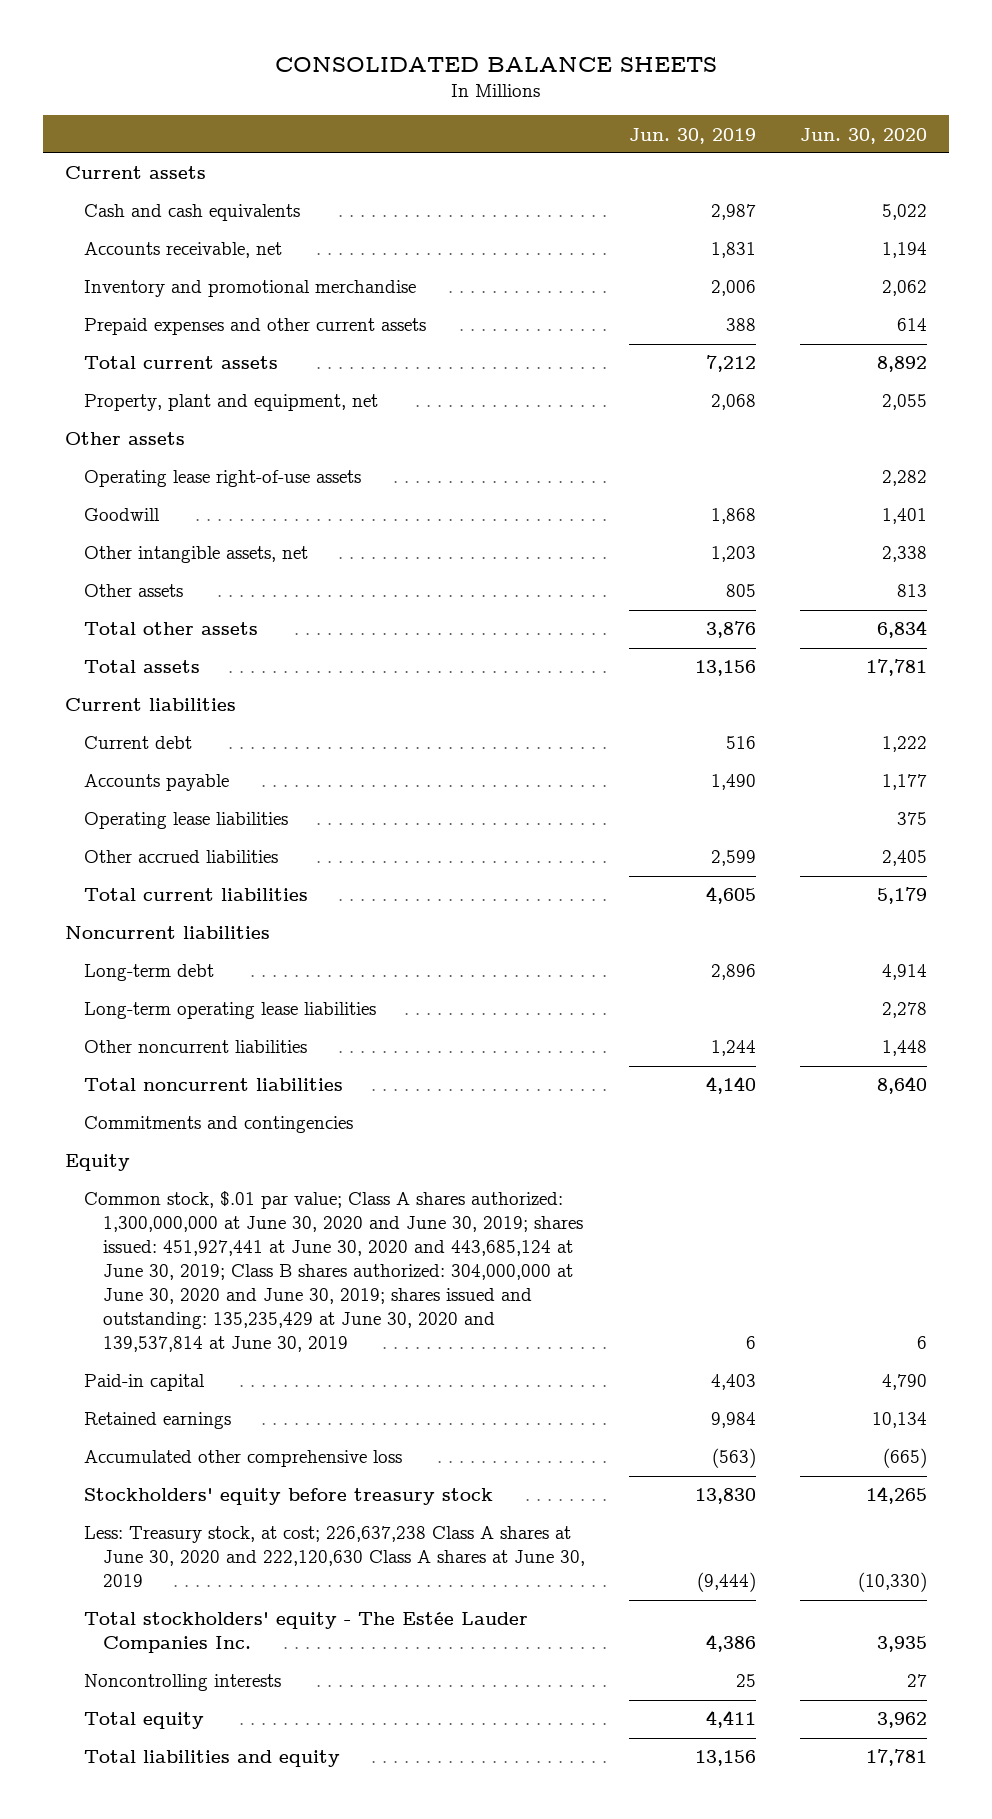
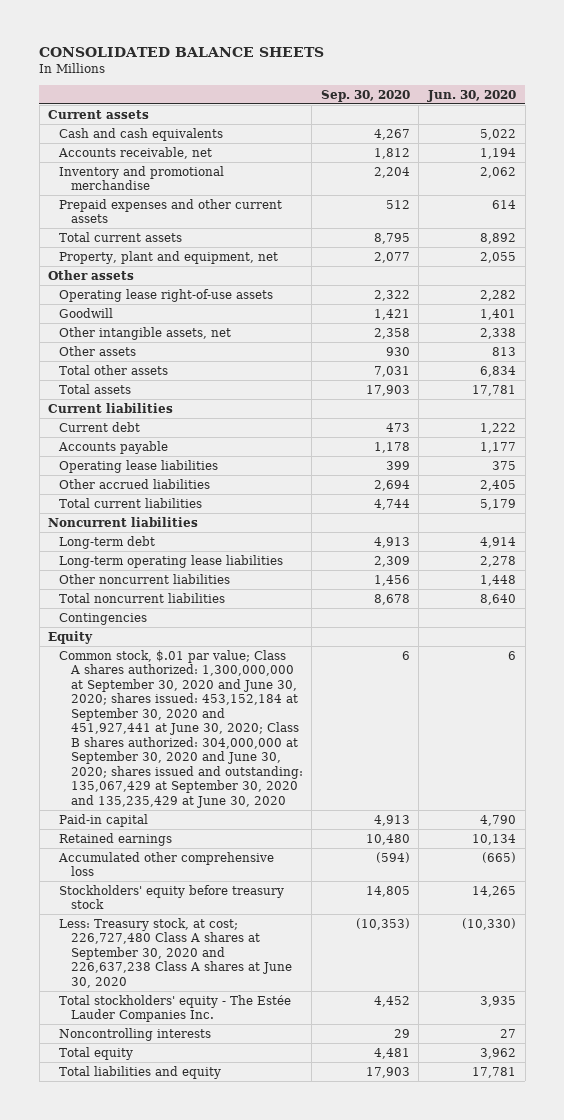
- | Jun. 30, 2019 | Jun. 30, 2020
+ | Sep. 30, 2020 | Jun. 30, 2020
- Commitments and contingencies
+ Contingencies
- Common stock, $.01 par value; Class A shares authorized: 1,300,000,000 at June 30, 2020 and June 30, 2019; shares issued: 451,927,441 at June 30, 2020 and 443,685,124 at June 30, 2019; Class B shares authorized: 304,000,000 at June 30, 2020 and June 30, 2019; shares issued and outstanding: 135,235,429 at June 30, 2020 and 139,537,814 at June 30, 2019 | 6 | 6
+ Common stock, $.01 par value; Class A shares authorized: 1,300,000,000 at September 30, 2020 and June 30, 2020; shares issued: 453,152,184 at September 30, 2020 and 451,927,441 at June 30, 2020; Class B shares authorized: 304,000,000 at September 30, 2020 and June 30, 2020; shares issued and outstanding: 135,067,429 at September 30, 2020 and 135,235,429 at June 30, 2020 | 6 | 6
- Less: Treasury stock, at cost; 226,637,238 Class A shares at June 30, 2020 and 222,120,630 Class A shares at June 30, 2019 | (9,444) | (10,330)
+ Less: Treasury stock, at cost; 226,727,480 Class A shares at September 30, 2020 and 226,637,238 Class A shares at June 30, 2020 | (10,353) | (10,330)

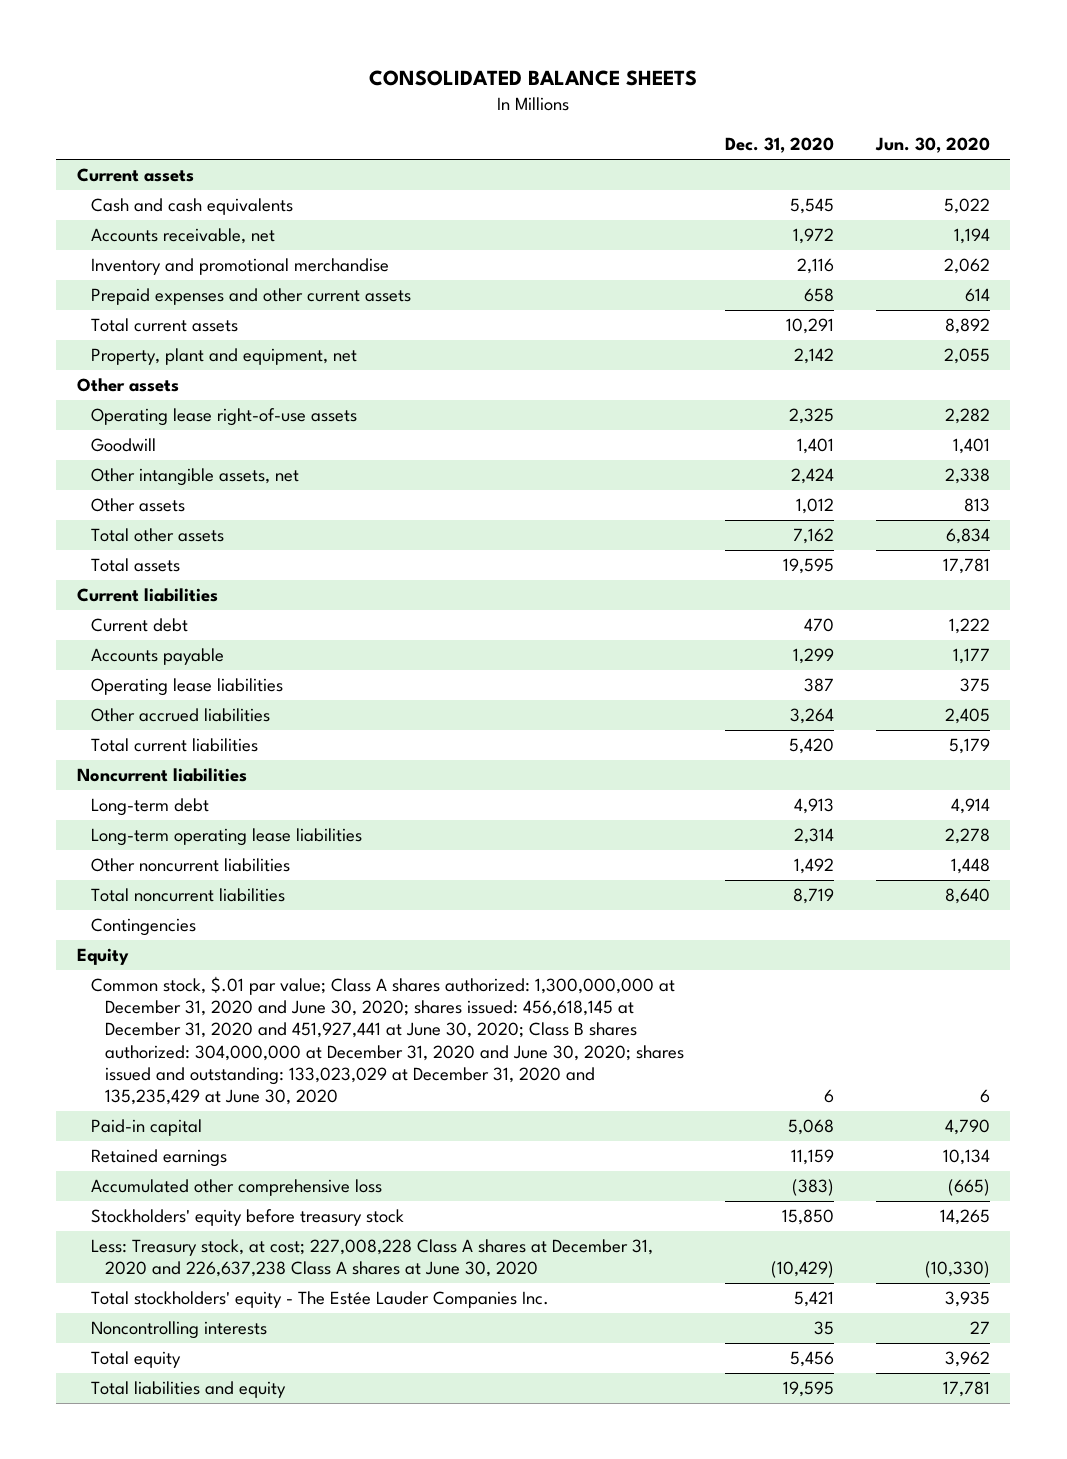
- | Sep. 30, 2020 | Jun. 30, 2020
+ | Dec. 31, 2020 | Jun. 30, 2020
- Common stock, $.01 par value; Class A shares authorized: 1,300,000,000 at September 30, 2020 and June 30, 2020; shares issued: 453,152,184 at September 30, 2020 and 451,927,441 at June 30, 2020; Class B shares authorized: 304,000,000 at September 30, 2020 and June 30, 2020; shares issued and outstanding: 135,067,429 at September 30, 2020 and 135,235,429 at June 30, 2020 | 6 | 6
+ Common stock, $.01 par value; Class A shares authorized: 1,300,000,000 at December 31, 2020 and June 30, 2020; shares issued: 456,618,145 at December 31, 2020 and 451,927,441 at June 30, 2020; Class B shares authorized: 304,000,000 at December 31, 2020 and June 30, 2020; shares issued and outstanding: 133,023,029 at December 31, 2020 and 135,235,429 at June 30, 2020 | 6 | 6
- Less: Treasury stock, at cost; 226,727,480 Class A shares at September 30, 2020 and 226,637,238 Class A shares at June 30, 2020 | (10,353) | (10,330)
+ Less: Treasury stock, at cost; 227,008,228 Class A shares at December 31, 2020 and 226,637,238 Class A shares at June 30, 2020 | (10,429) | (10,330)

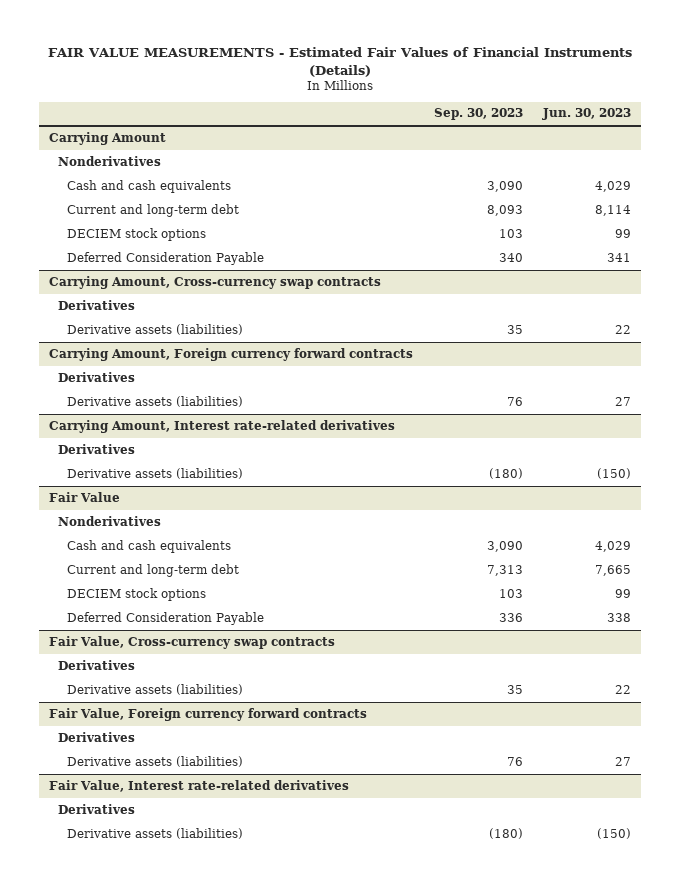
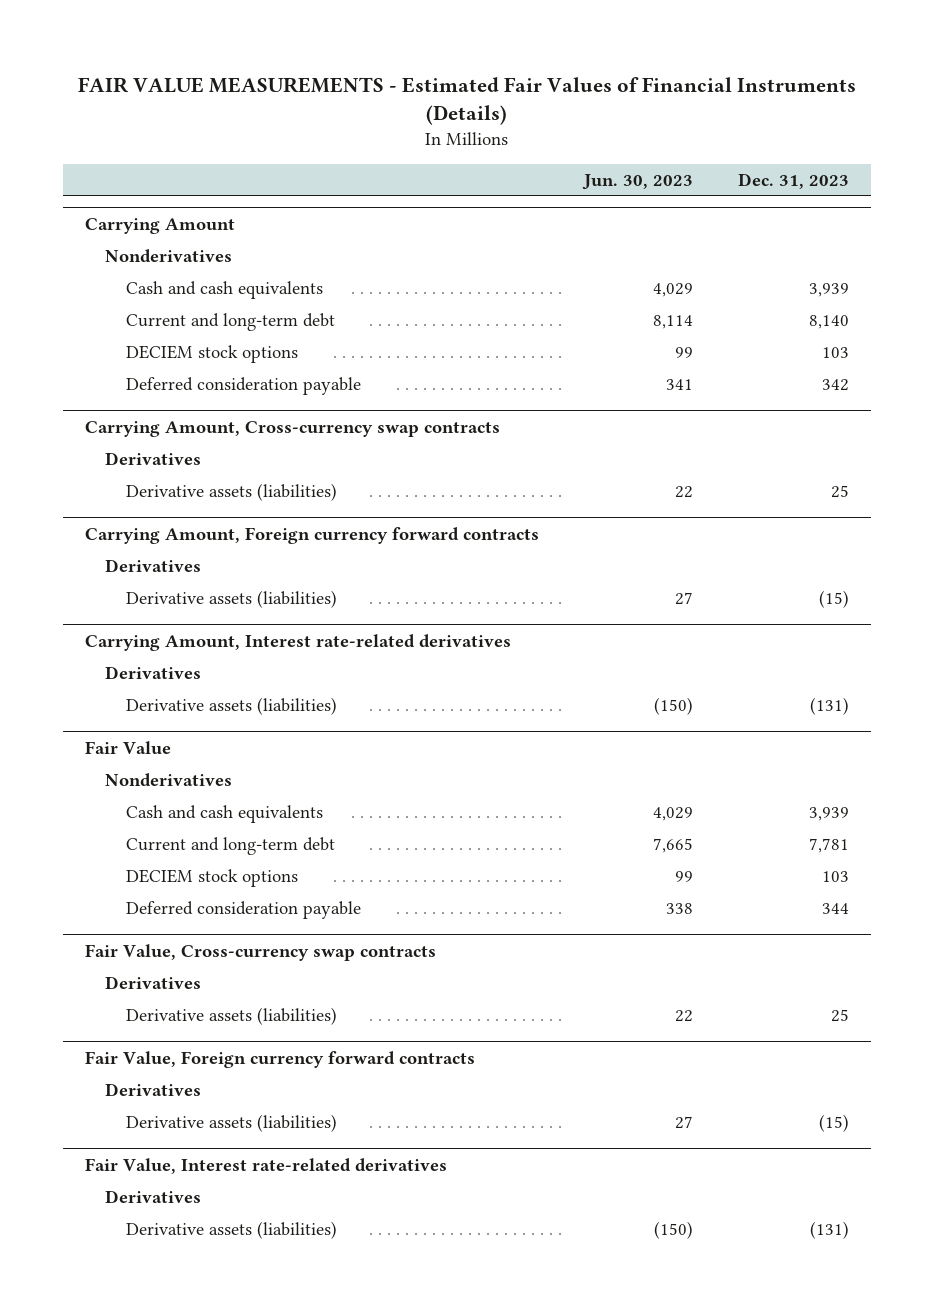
- | Sep. 30, 2023 | Jun. 30, 2023
+ | Jun. 30, 2023 | Dec. 31, 2023
@ Carrying Amount
- Deferred Consideration Payable | 340 | 341
+ Deferred consideration payable | 341 | 342
@ Fair Value
- Deferred Consideration Payable | 336 | 338
+ Deferred consideration payable | 338 | 344

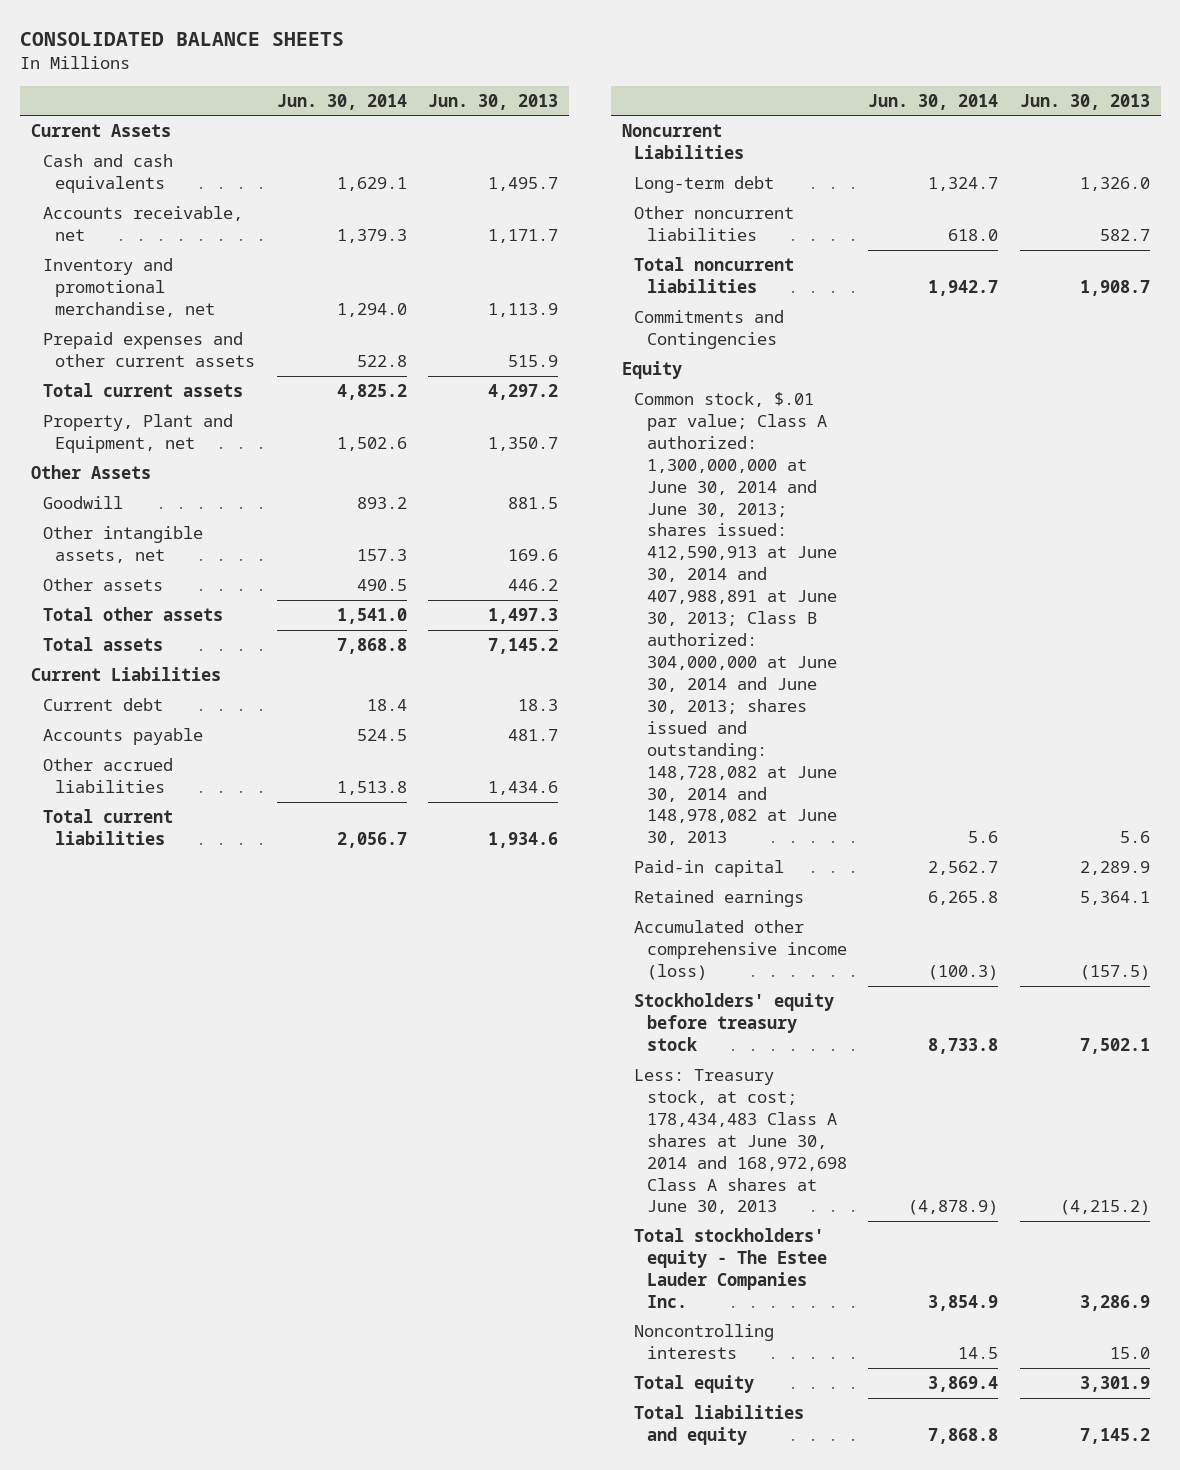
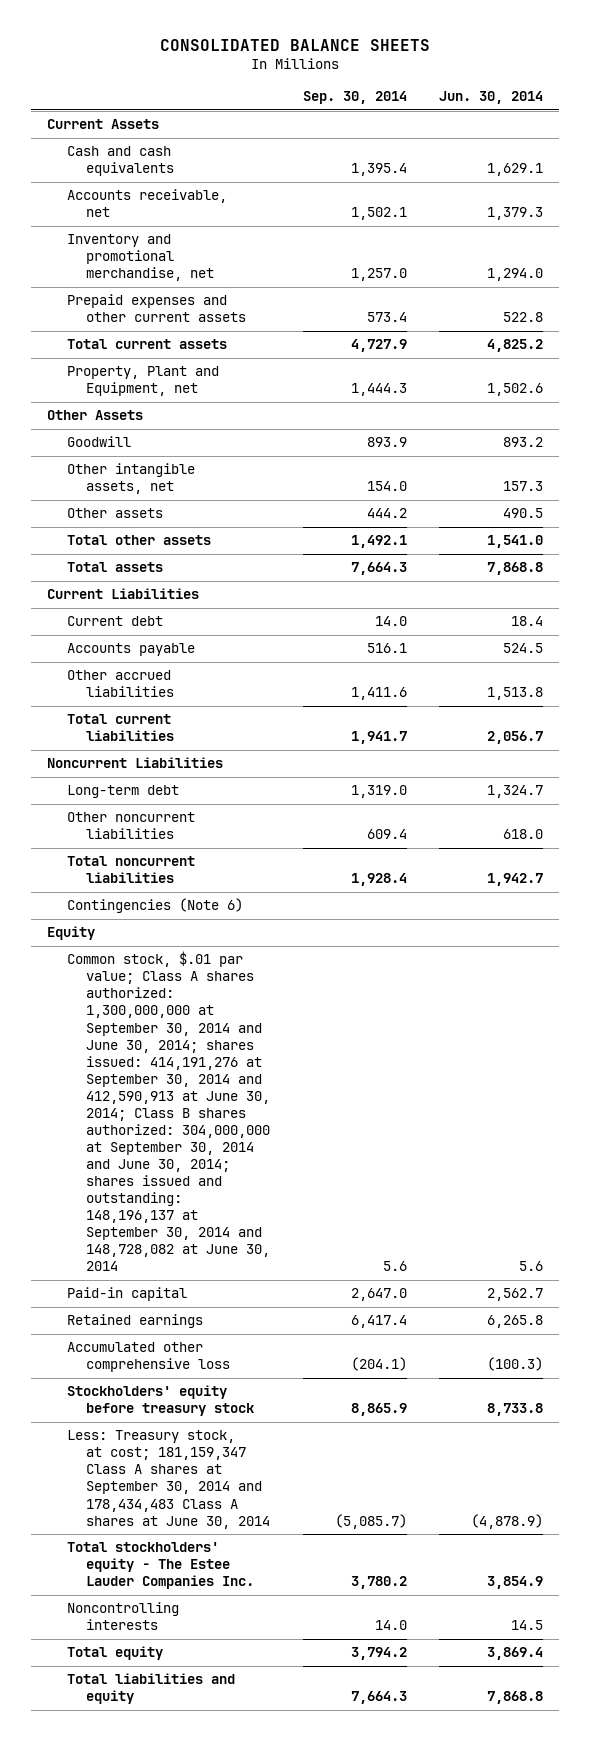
- | Jun. 30, 2014 | Jun. 30, 2013
+ | Sep. 30, 2014 | Jun. 30, 2014
- Commitments and Contingencies
+ Contingencies (Note 6)
- Common stock, $.01 par value; Class A authorized: 1,300,000,000 at June 30, 2014 and June 30, 2013; shares issued: 412,590,913 at June 30, 2014 and 407,988,891 at June 30, 2013; Class B authorized: 304,000,000 at June 30, 2014 and June 30, 2013; shares issued and outstanding: 148,728,082 at June 30, 2014 and 148,978,082 at June 30, 2013 | 5.6 | 5.6
+ Common stock, $.01 par value; Class A shares authorized: 1,300,000,000 at September 30, 2014 and June 30, 2014; shares issued: 414,191,276 at September 30, 2014 and 412,590,913 at June 30, 2014; Class B shares authorized: 304,000,000 at September 30, 2014 and June 30, 2014; shares issued and outstanding: 148,196,137 at September 30, 2014 and 148,728,082 at June 30, 2014 | 5.6 | 5.6
- Accumulated other comprehensive income (loss) | (100.3) | (157.5)
+ Accumulated other comprehensive loss | (204.1) | (100.3)
- Less: Treasury stock, at cost; 178,434,483 Class A shares at June 30, 2014 and 168,972,698 Class A shares at June 30, 2013 | (4,878.9) | (4,215.2)
+ Less: Treasury stock, at cost; 181,159,347 Class A shares at September 30, 2014 and 178,434,483 Class A shares at June 30, 2014 | (5,085.7) | (4,878.9)

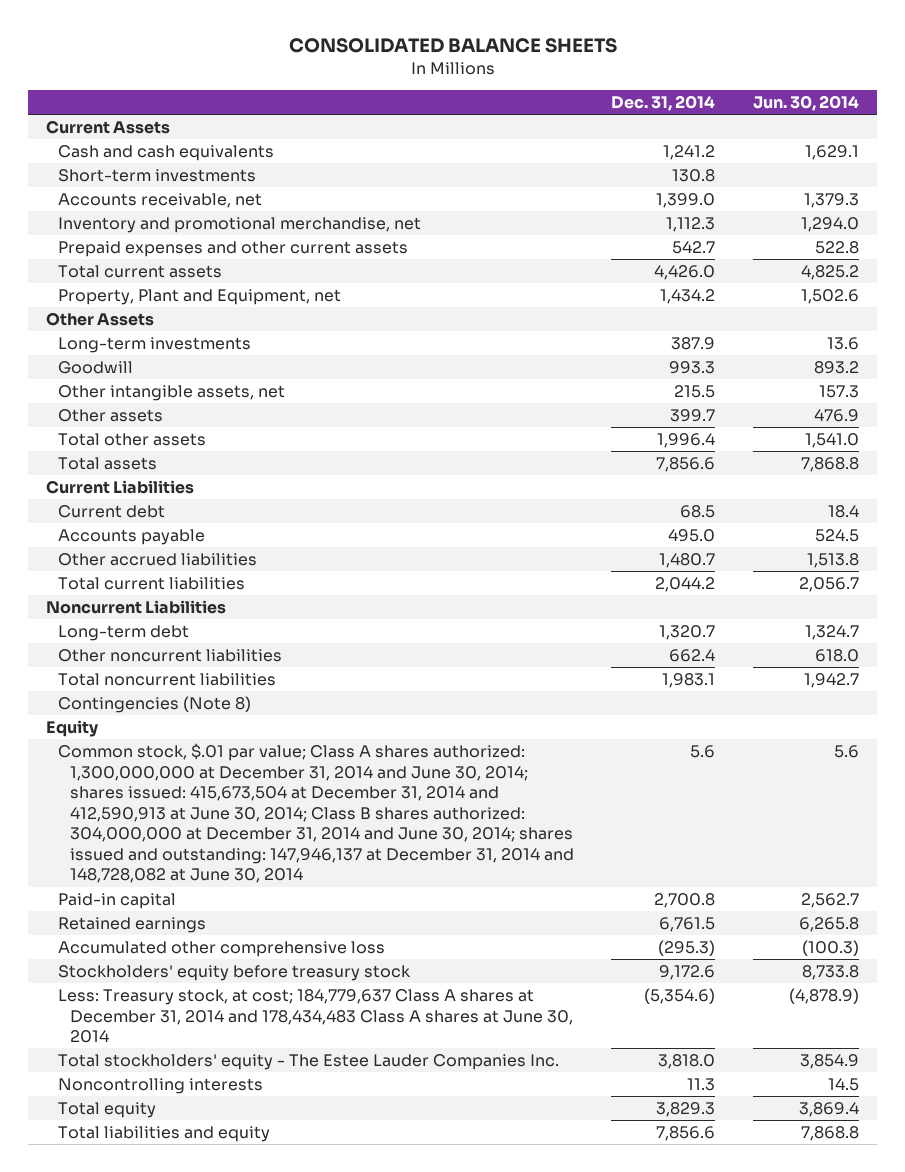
- | Sep. 30, 2014 | Jun. 30, 2014
+ | Dec. 31, 2014 | Jun. 30, 2014
+ Short-term investments | 130.8 |
+ Long-term investments | 387.9 | 13.6
- Other assets | 444.2 | 490.5
+ Other assets | 399.7 | 476.9
- Contingencies (Note 6)
+ Contingencies (Note 8)
- Common stock, $.01 par value; Class A shares authorized: 1,300,000,000 at September 30, 2014 and June 30, 2014; shares issued: 414,191,276 at September 30, 2014 and 412,590,913 at June 30, 2014; Class B shares authorized: 304,000,000 at September 30, 2014 and June 30, 2014; shares issued and outstanding: 148,196,137 at September 30, 2014 and 148,728,082 at June 30, 2014 | 5.6 | 5.6
+ Common stock, $.01 par value; Class A shares authorized: 1,300,000,000 at December 31, 2014 and June 30, 2014; shares issued: 415,673,504 at December 31, 2014 and 412,590,913 at June 30, 2014; Class B shares authorized: 304,000,000 at December 31, 2014 and June 30, 2014; shares issued and outstanding: 147,946,137 at December 31, 2014 and 148,728,082 at June 30, 2014 | 5.6 | 5.6
- Less: Treasury stock, at cost; 181,159,347 Class A shares at September 30, 2014 and 178,434,483 Class A shares at June 30, 2014 | (5,085.7) | (4,878.9)
+ Less: Treasury stock, at cost; 184,779,637 Class A shares at December 31, 2014 and 178,434,483 Class A shares at June 30, 2014 | (5,354.6) | (4,878.9)

